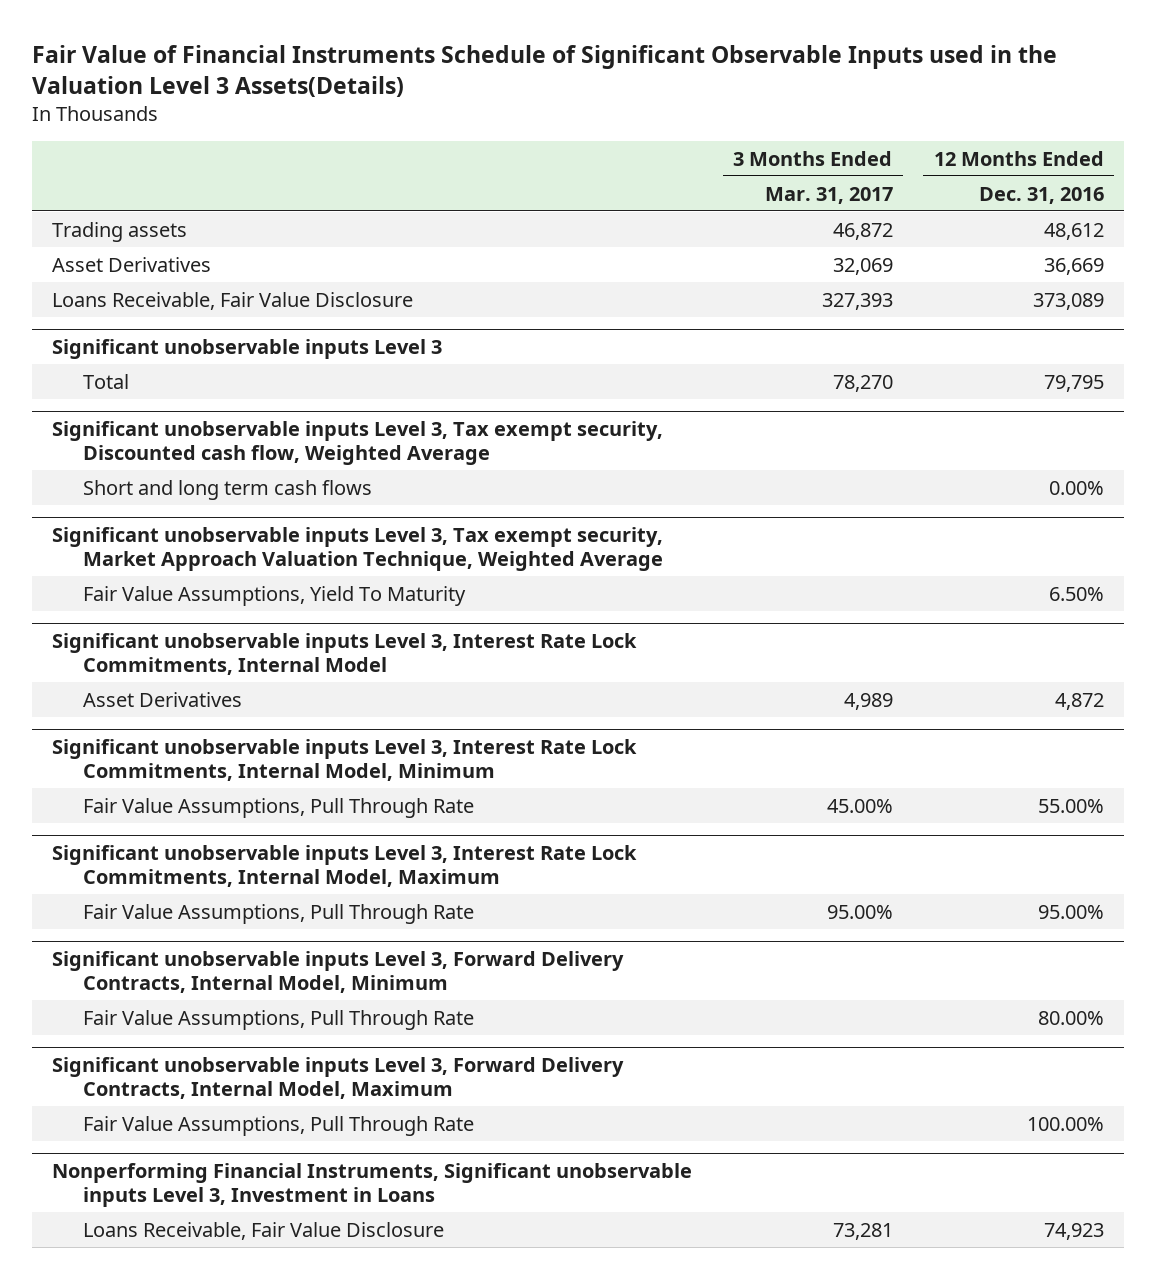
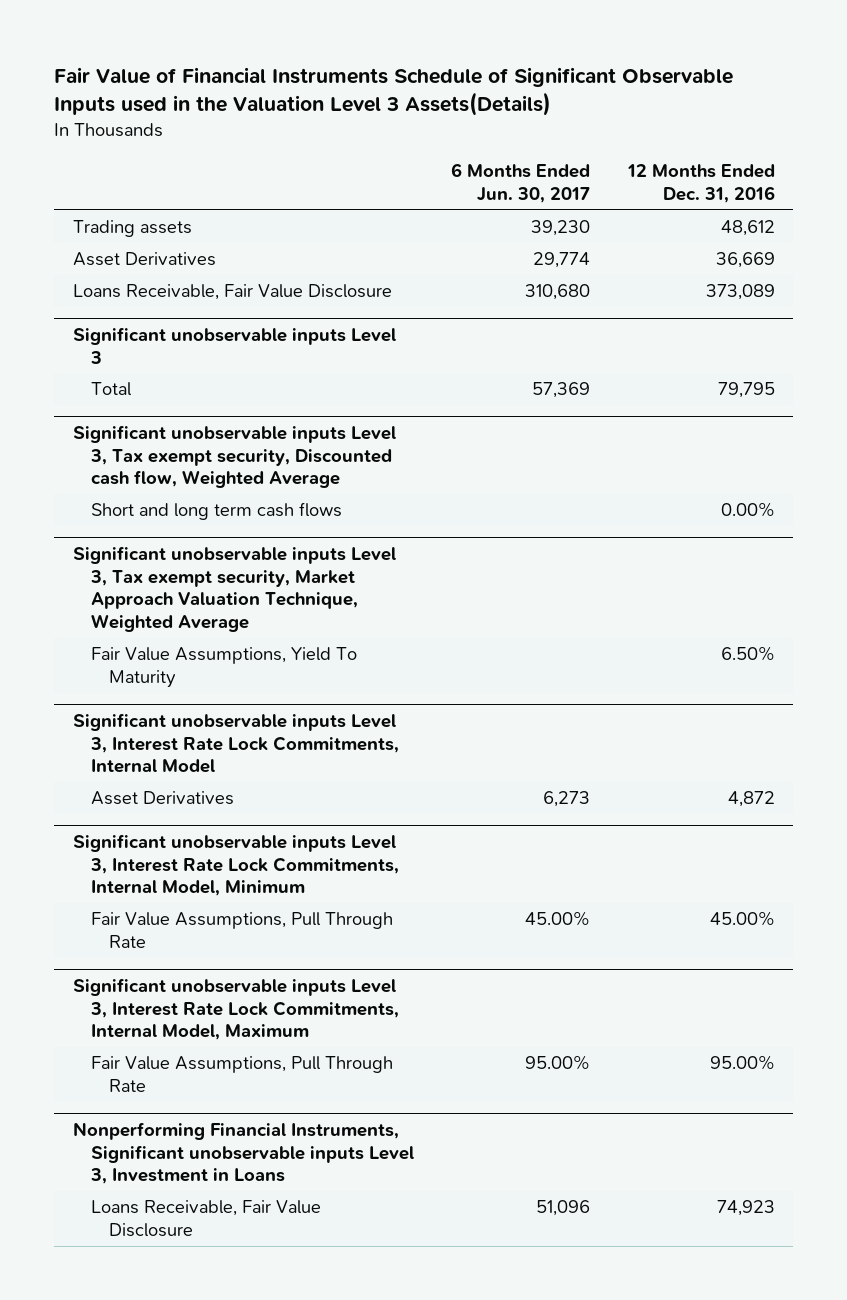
- | 3 Months Ended Mar. 31, 2017 | 12 Months Ended Dec. 31, 2016
+ | 6 Months Ended Jun. 30, 2017 | 12 Months Ended Dec. 31, 2016
@ Significant unobservable inputs Level 3, Interest Rate Lock Commitments, Internal Model, Minimum
- Fair Value Assumptions, Pull Through Rate | 45.00% | 55.00%
+ Fair Value Assumptions, Pull Through Rate | 45.00% | 45.00%
- Significant unobservable inputs Level 3, Forward Delivery Contracts, Internal Model, Minimum
- Fair Value Assumptions, Pull Through Rate | | 80.00%
- Significant unobservable inputs Level 3, Forward Delivery Contracts, Internal Model, Maximum
- Fair Value Assumptions, Pull Through Rate | | 100.00%

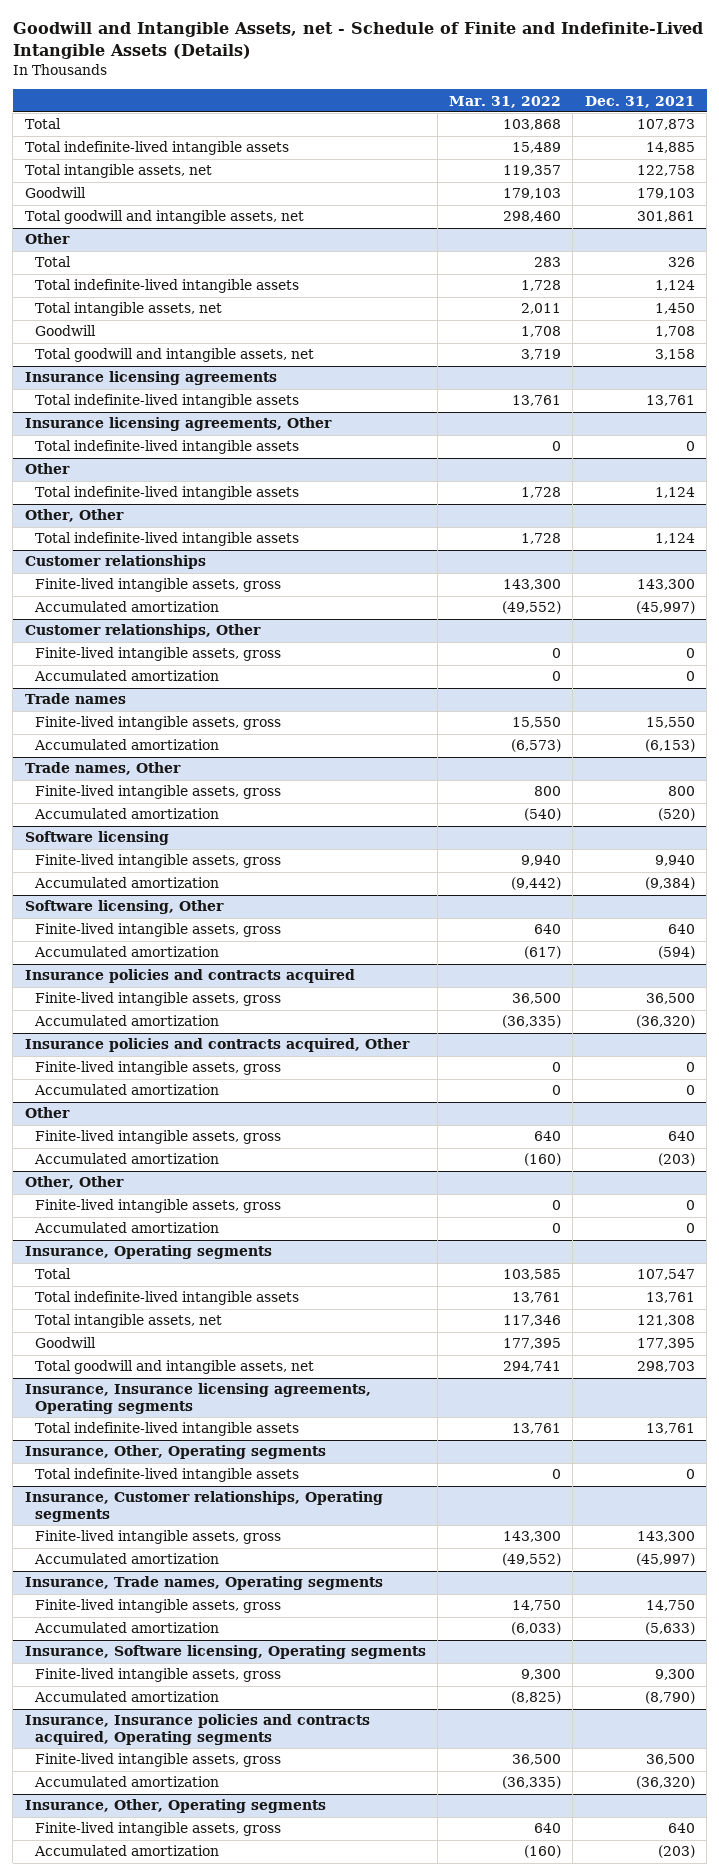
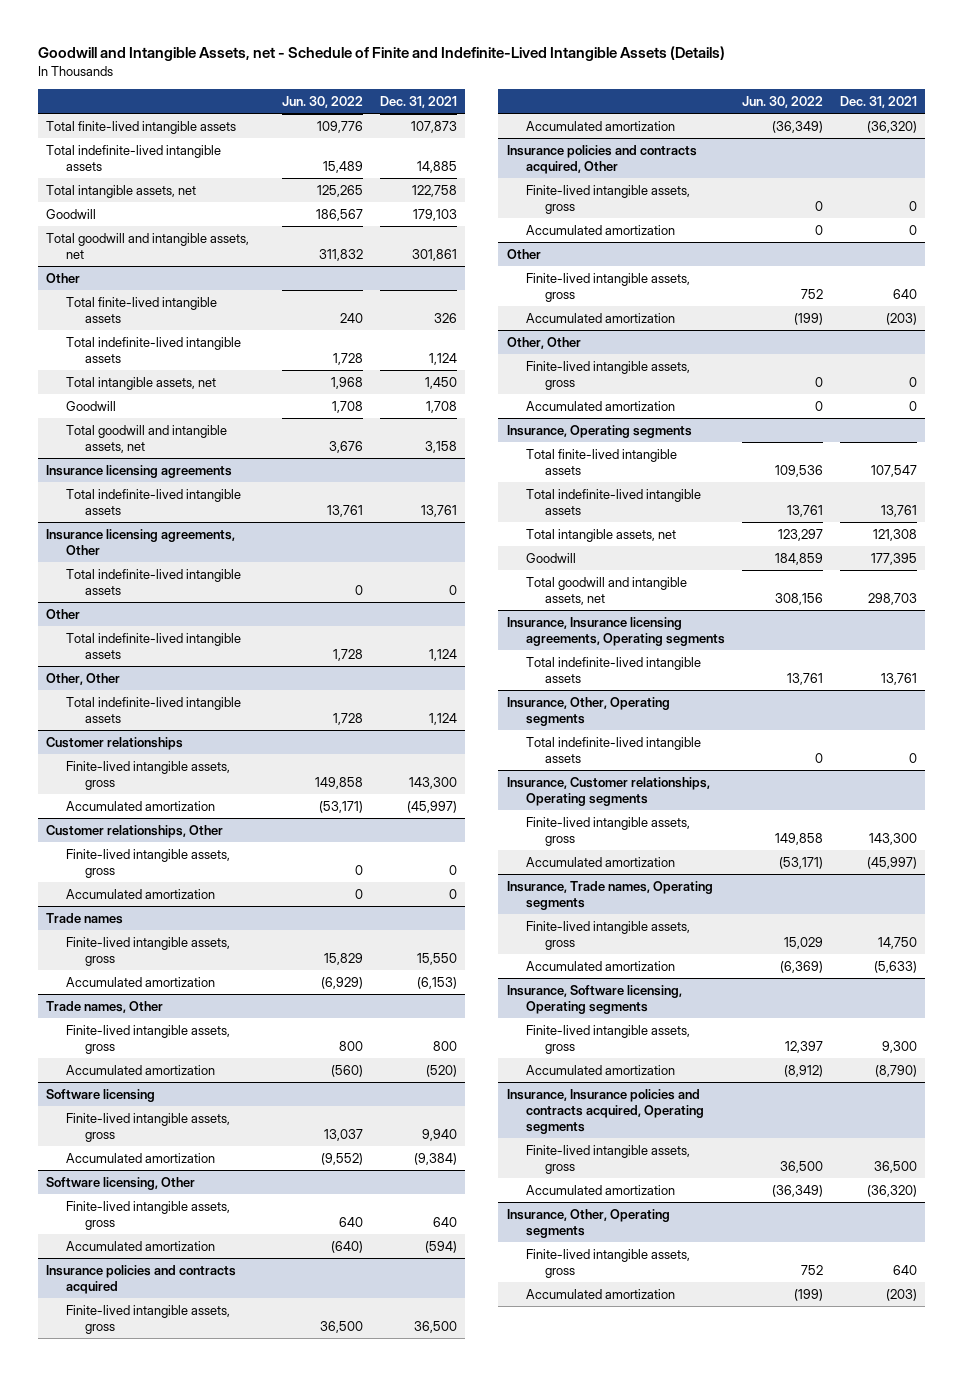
- | Mar. 31, 2022 | Dec. 31, 2021
+ | Jun. 30, 2022 | Dec. 31, 2021
- Total | 103,868 | 107,873
+ Total finite-lived intangible assets | 109,776 | 107,873
@ Other
- Total | 283 | 326
+ Total finite-lived intangible assets | 240 | 326
@ Insurance, Operating segments
- Total | 103,585 | 107,547
+ Total finite-lived intangible assets | 109,536 | 107,547

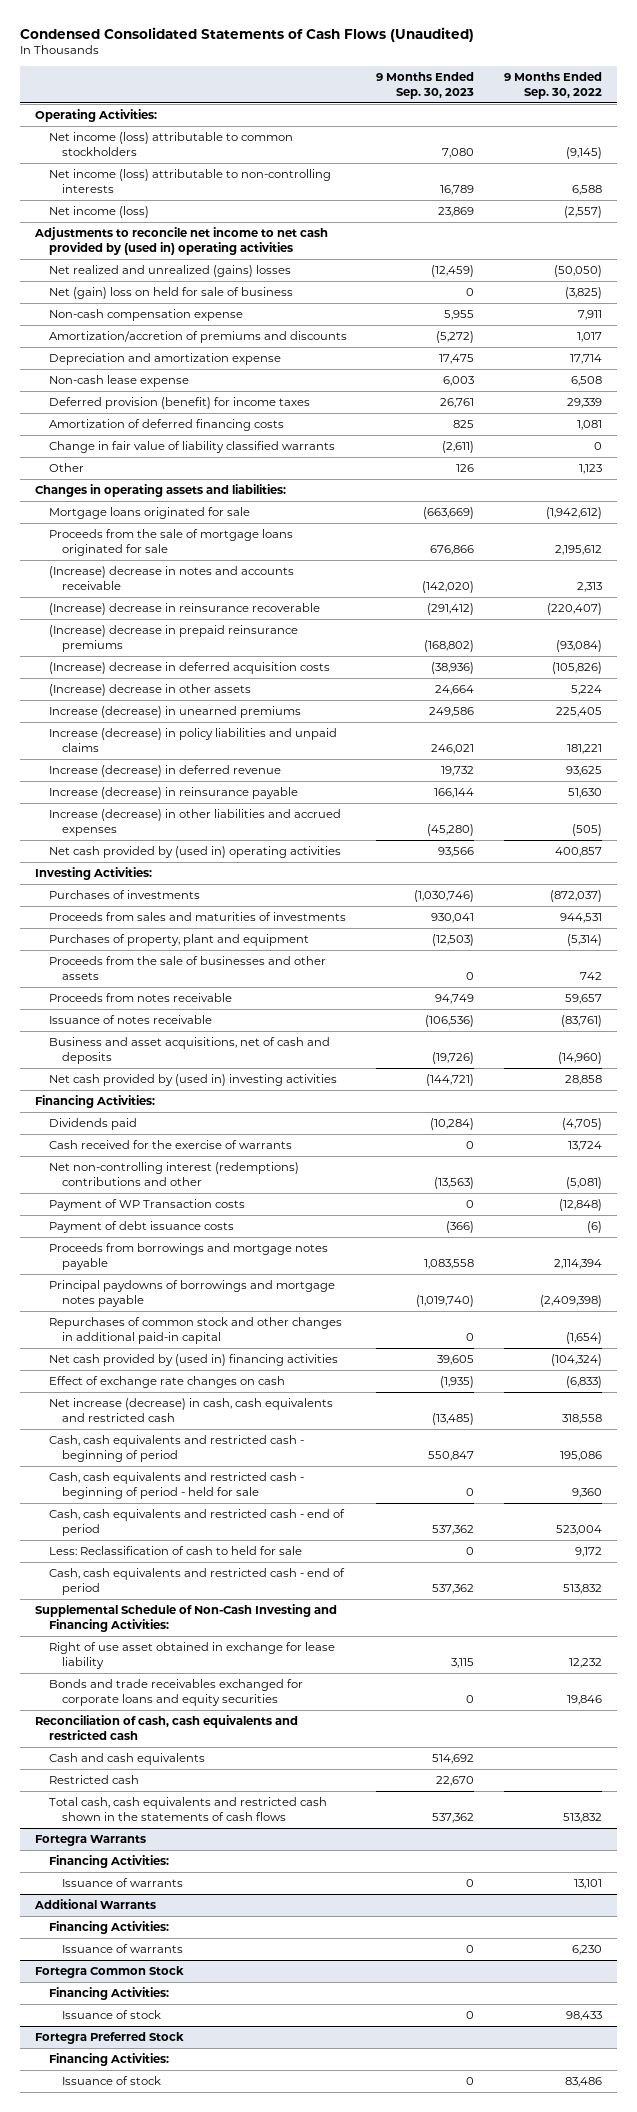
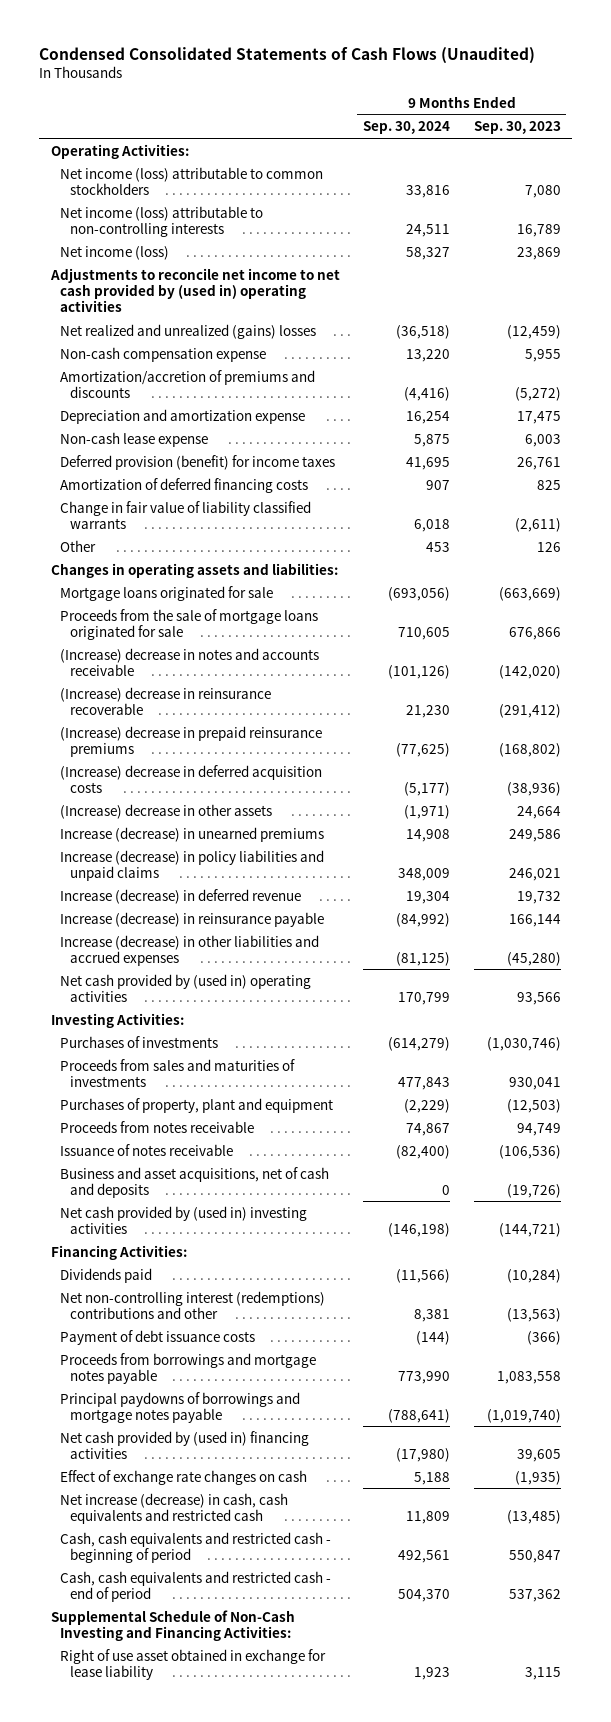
- | 9 Months Ended Sep. 30, 2023 | 9 Months Ended Sep. 30, 2022
+ | 9 Months Ended Sep. 30, 2024 | 9 Months Ended Sep. 30, 2023
- Net (gain) loss on held for sale of business | 0 | (3,825)
- Proceeds from the sale of businesses and other assets | 0 | 742
- Cash received for the exercise of warrants | 0 | 13,724
- Payment of WP Transaction costs | 0 | (12,848)
- Repurchases of common stock and other changes in additional paid-in capital | 0 | (1,654)
- Cash, cash equivalents and restricted cash - beginning of period - held for sale | 0 | 9,360
- Less: Reclassification of cash to held for sale | 0 | 9,172
- Cash, cash equivalents and restricted cash - end of period | 537,362 | 513,832
- Bonds and trade receivables exchanged for corporate loans and equity securities | 0 | 19,846
- Reconciliation of cash, cash equivalents and restricted cash
- Cash and cash equivalents | 514,692 |
- Restricted cash | 22,670 |
- Total cash, cash equivalents and restricted cash shown in the statements of cash flows | 537,362 | 513,832
- Fortegra Warrants
- Financing Activities:
- Issuance of warrants | 0 | 13,101
- Additional Warrants
- Financing Activities:
- Issuance of warrants | 0 | 6,230
- Fortegra Common Stock
- Financing Activities:
- Issuance of stock | 0 | 98,433
- Fortegra Preferred Stock
- Financing Activities:
- Issuance of stock | 0 | 83,486

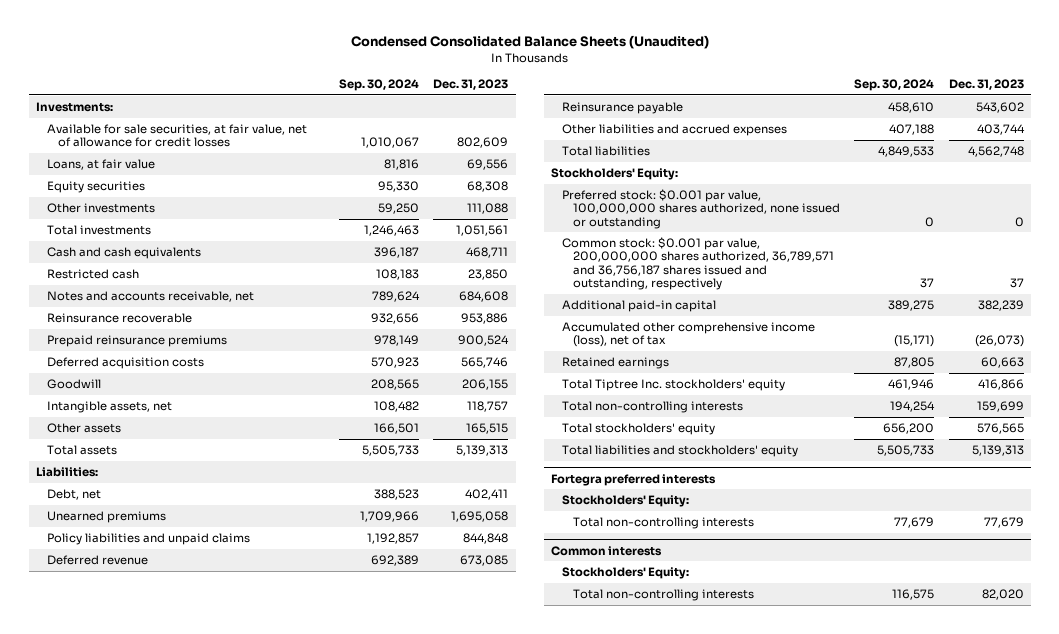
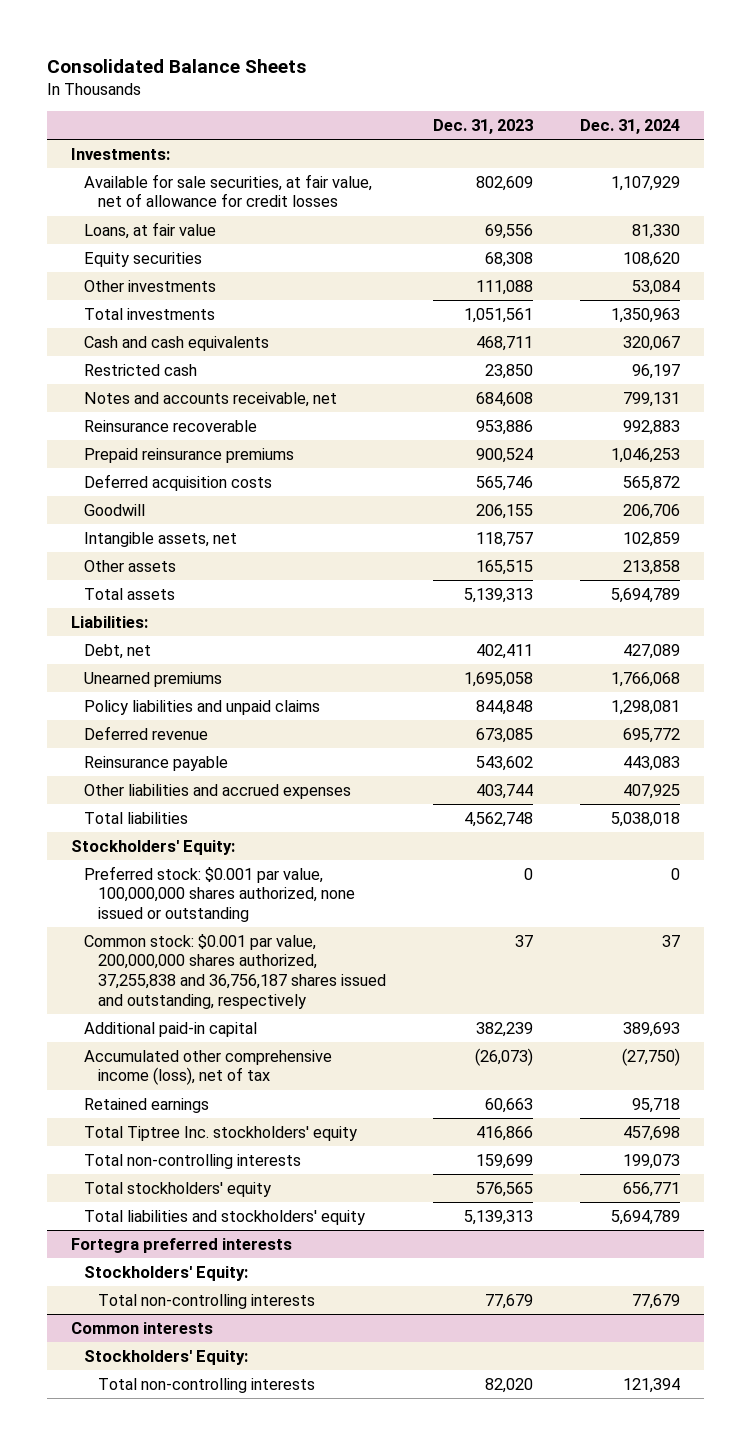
- Condensed Consolidated Balance Sheets (Unaudited)
+ Consolidated Balance Sheets
- | Sep. 30, 2024 | Dec. 31, 2023
+ | Dec. 31, 2023 | Dec. 31, 2024
- Common stock: $0.001 par value, 200,000,000 shares authorized, 36,789,571 and 36,756,187 shares issued and outstanding, respectively | 37 | 37
+ Common stock: $0.001 par value, 200,000,000 shares authorized, 37,255,838 and 36,756,187 shares issued and outstanding, respectively | 37 | 37

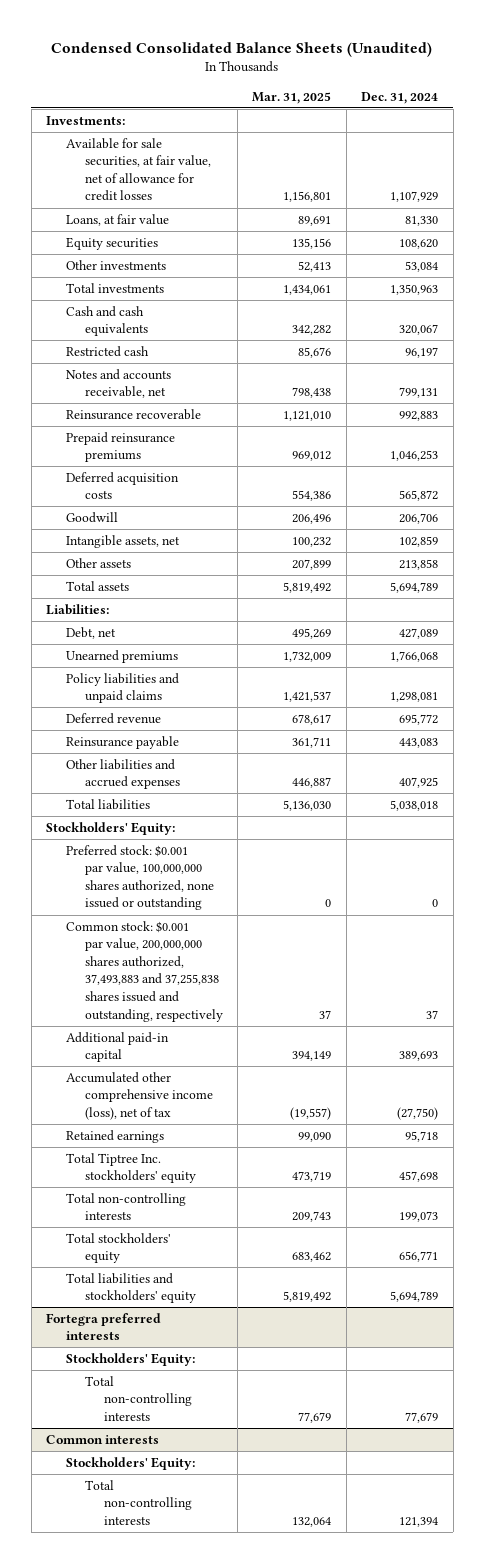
- Consolidated Balance Sheets
+ Condensed Consolidated Balance Sheets (Unaudited)
- | Dec. 31, 2023 | Dec. 31, 2024
+ | Mar. 31, 2025 | Dec. 31, 2024
- Common stock: $0.001 par value, 200,000,000 shares authorized, 37,255,838 and 36,756,187 shares issued and outstanding, respectively | 37 | 37
+ Common stock: $0.001 par value, 200,000,000 shares authorized, 37,493,883 and 37,255,838 shares issued and outstanding, respectively | 37 | 37

